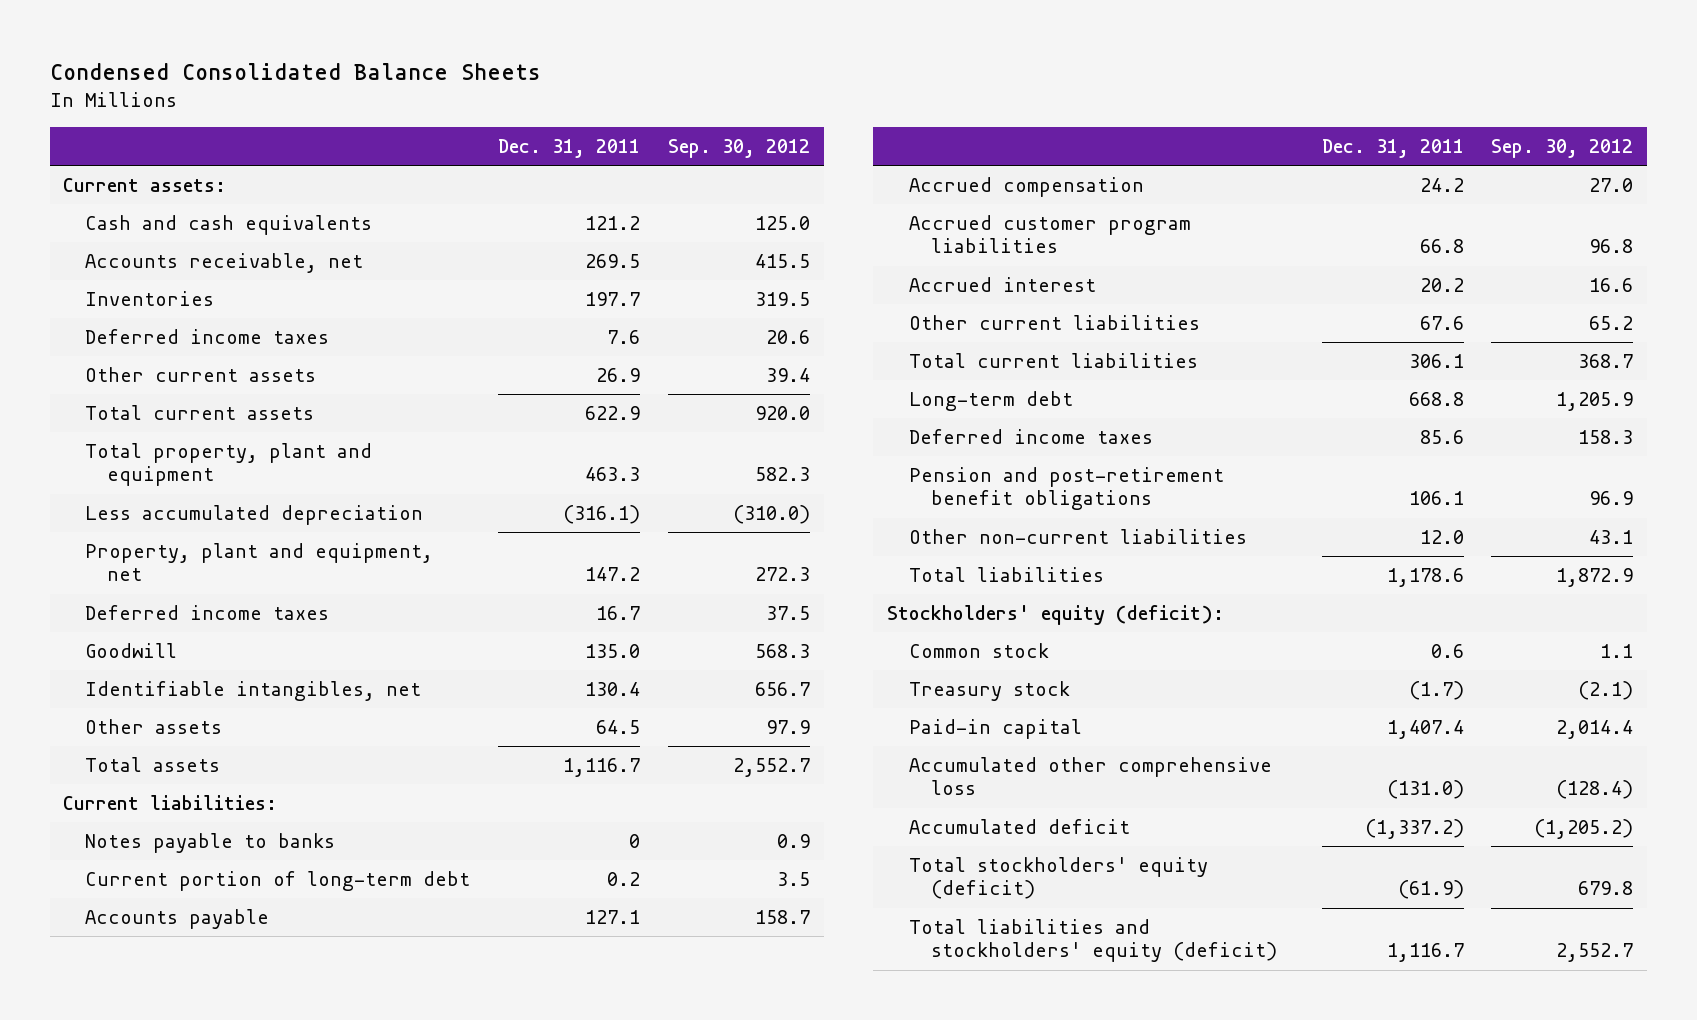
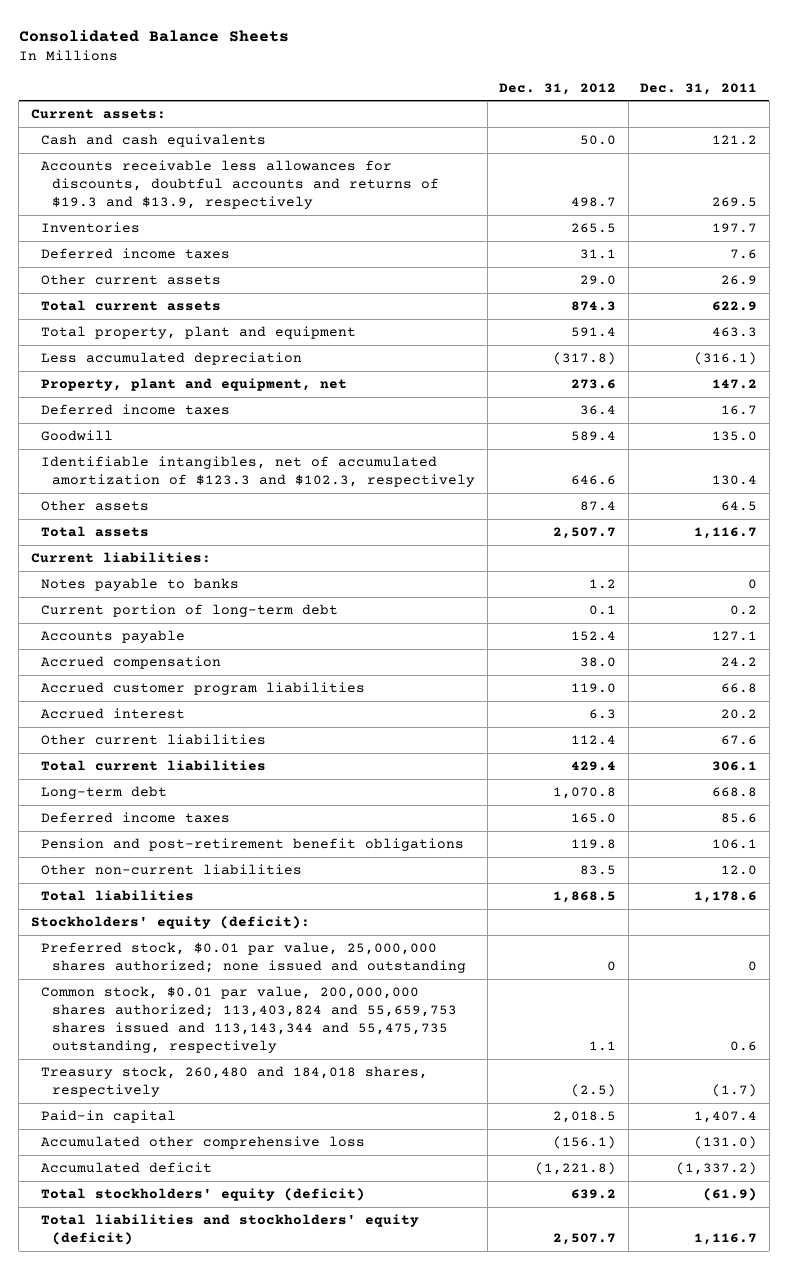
- Condensed Consolidated Balance Sheets
+ Consolidated Balance Sheets
- | Dec. 31, 2011 | Sep. 30, 2012
+ | Dec. 31, 2012 | Dec. 31, 2011
- Accounts receivable, net | 269.5 | 415.5
+ Accounts receivable less allowances for discounts, doubtful accounts and returns of $19.3 and $13.9, respectively | 498.7 | 269.5
- Identifiable intangibles, net | 130.4 | 656.7
+ Identifiable intangibles, net of accumulated amortization of $123.3 and $102.3, respectively | 646.6 | 130.4
- Common stock | 0.6 | 1.1
- Treasury stock | (1.7) | (2.1)
+ Preferred stock, $0.01 par value, 25,000,000 shares authorized; none issued and outstanding | 0 | 0
+ Common stock, $0.01 par value, 200,000,000 shares authorized; 113,403,824 and 55,659,753 shares issued and 113,143,344 and 55,475,735 outstanding, respectively | 1.1 | 0.6
+ Treasury stock, 260,480 and 184,018 shares, respectively | (2.5) | (1.7)

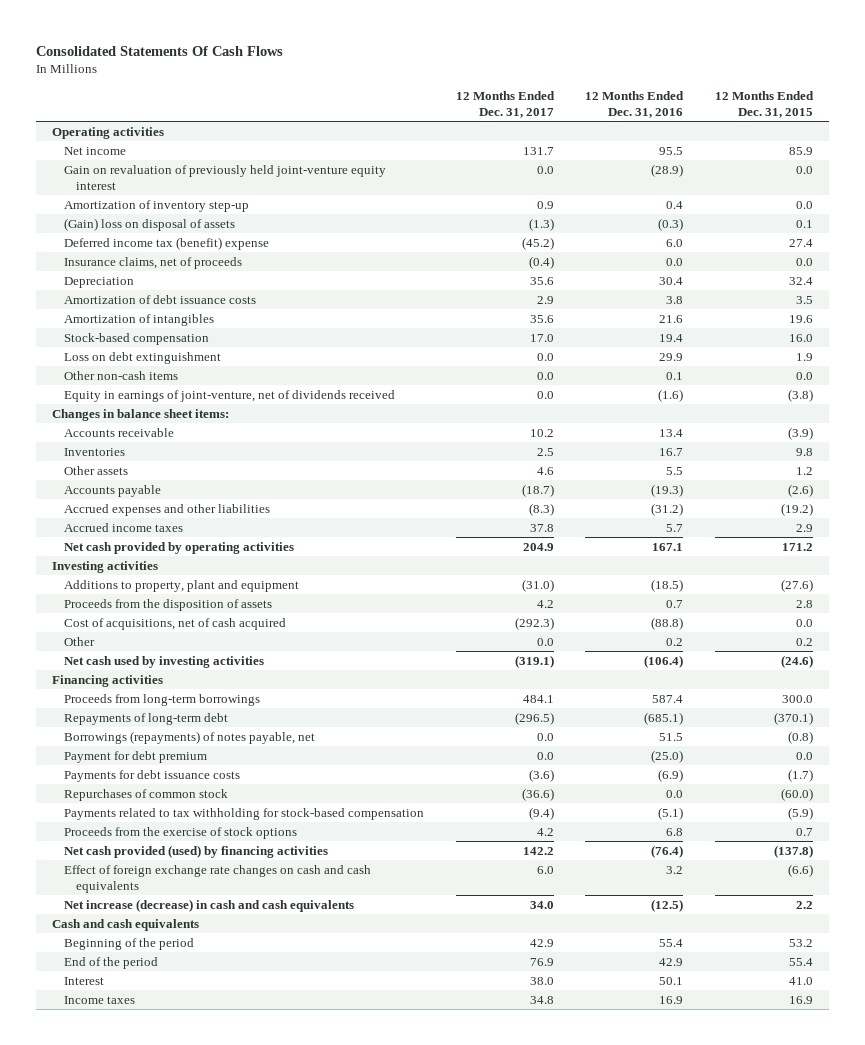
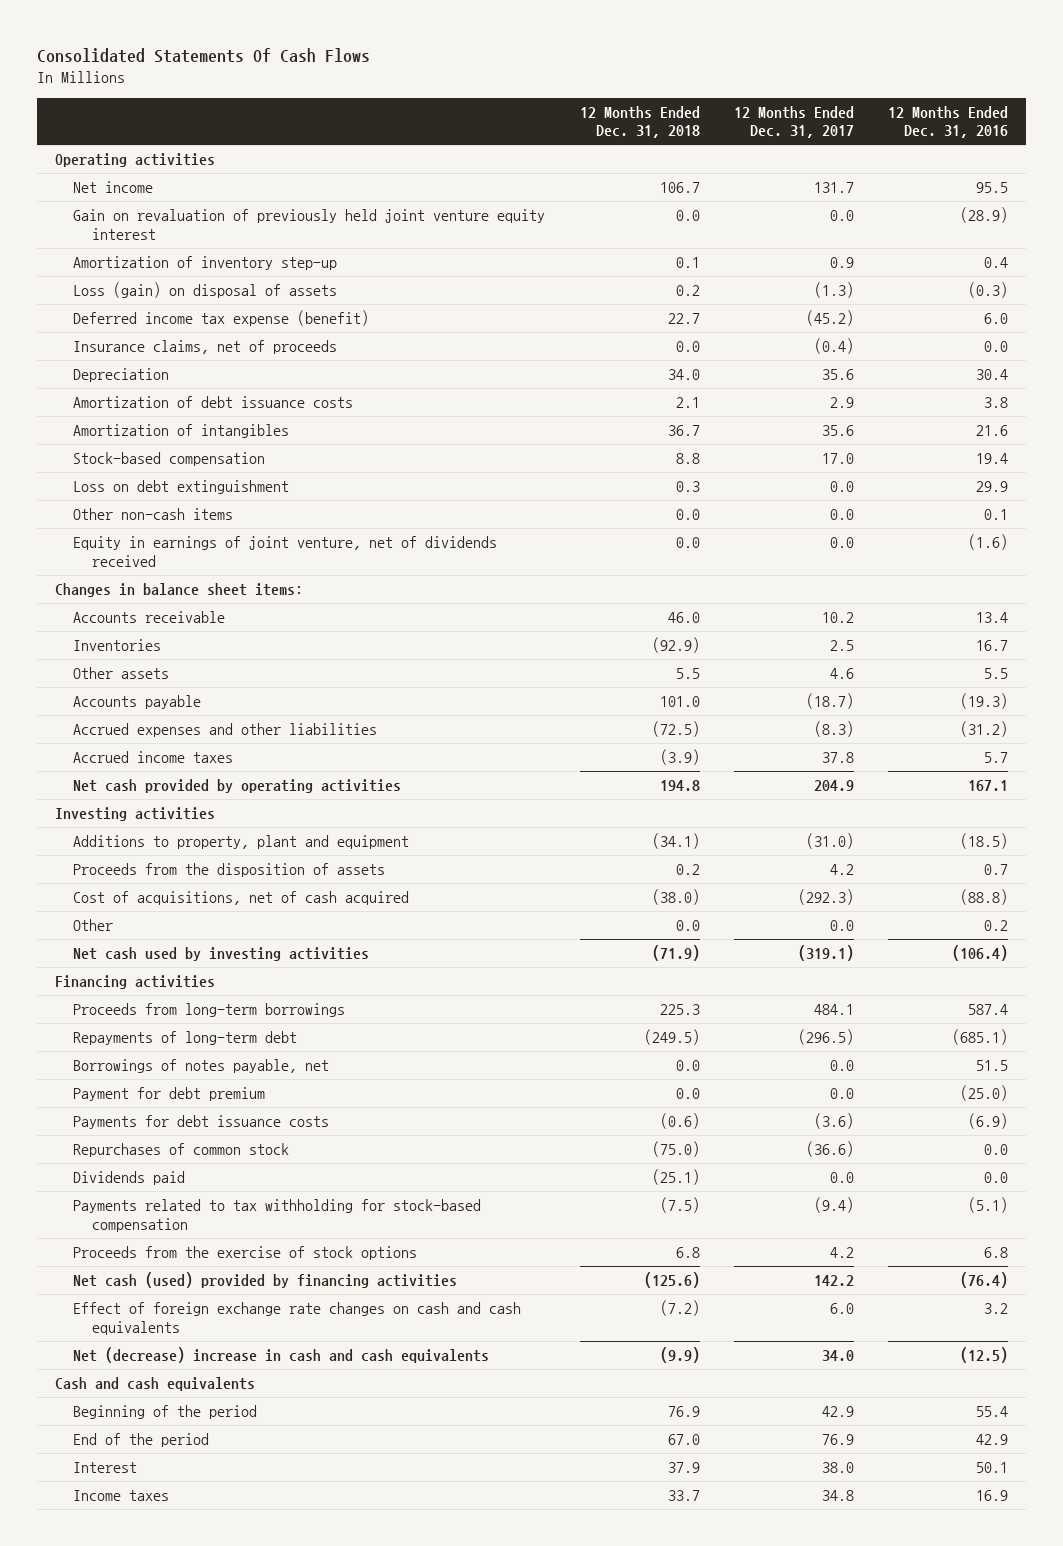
- | 12 Months Ended Dec. 31, 2017 | 12 Months Ended Dec. 31, 2016 | 12 Months Ended Dec. 31, 2015
+ | 12 Months Ended Dec. 31, 2018 | 12 Months Ended Dec. 31, 2017 | 12 Months Ended Dec. 31, 2016
- Gain on revaluation of previously held joint-venture equity interest | 0.0 | (28.9) | 0.0
+ Gain on revaluation of previously held joint venture equity interest | 0.0 | 0.0 | (28.9)
- (Gain) loss on disposal of assets | (1.3) | (0.3) | 0.1
- Deferred income tax (benefit) expense | (45.2) | 6.0 | 27.4
+ Loss (gain) on disposal of assets | 0.2 | (1.3) | (0.3)
+ Deferred income tax expense (benefit) | 22.7 | (45.2) | 6.0
- Equity in earnings of joint-venture, net of dividends received | 0.0 | (1.6) | (3.8)
+ Equity in earnings of joint venture, net of dividends received | 0.0 | 0.0 | (1.6)
- Borrowings (repayments) of notes payable, net | 0.0 | 51.5 | (0.8)
+ Borrowings of notes payable, net | 0.0 | 0.0 | 51.5
+ Dividends paid | (25.1) | 0.0 | 0.0
- Net cash provided (used) by financing activities | 142.2 | (76.4) | (137.8)
+ Net cash (used) provided by financing activities | (125.6) | 142.2 | (76.4)
- Net increase (decrease) in cash and cash equivalents | 34.0 | (12.5) | 2.2
+ Net (decrease) increase in cash and cash equivalents | (9.9) | 34.0 | (12.5)

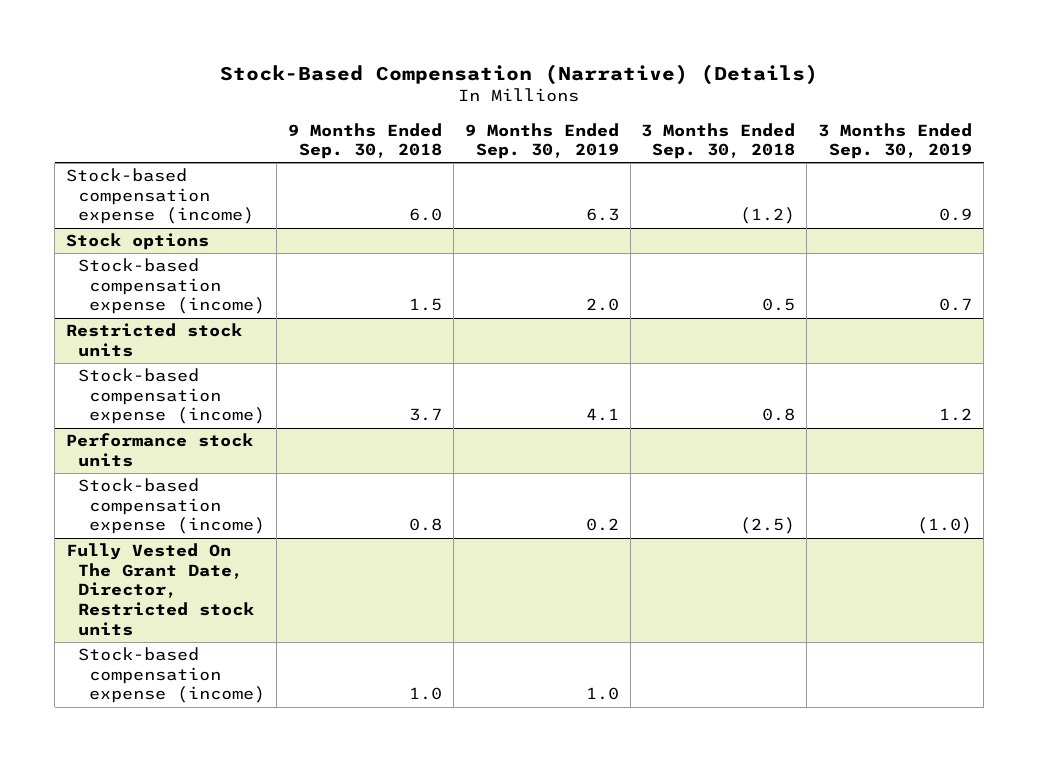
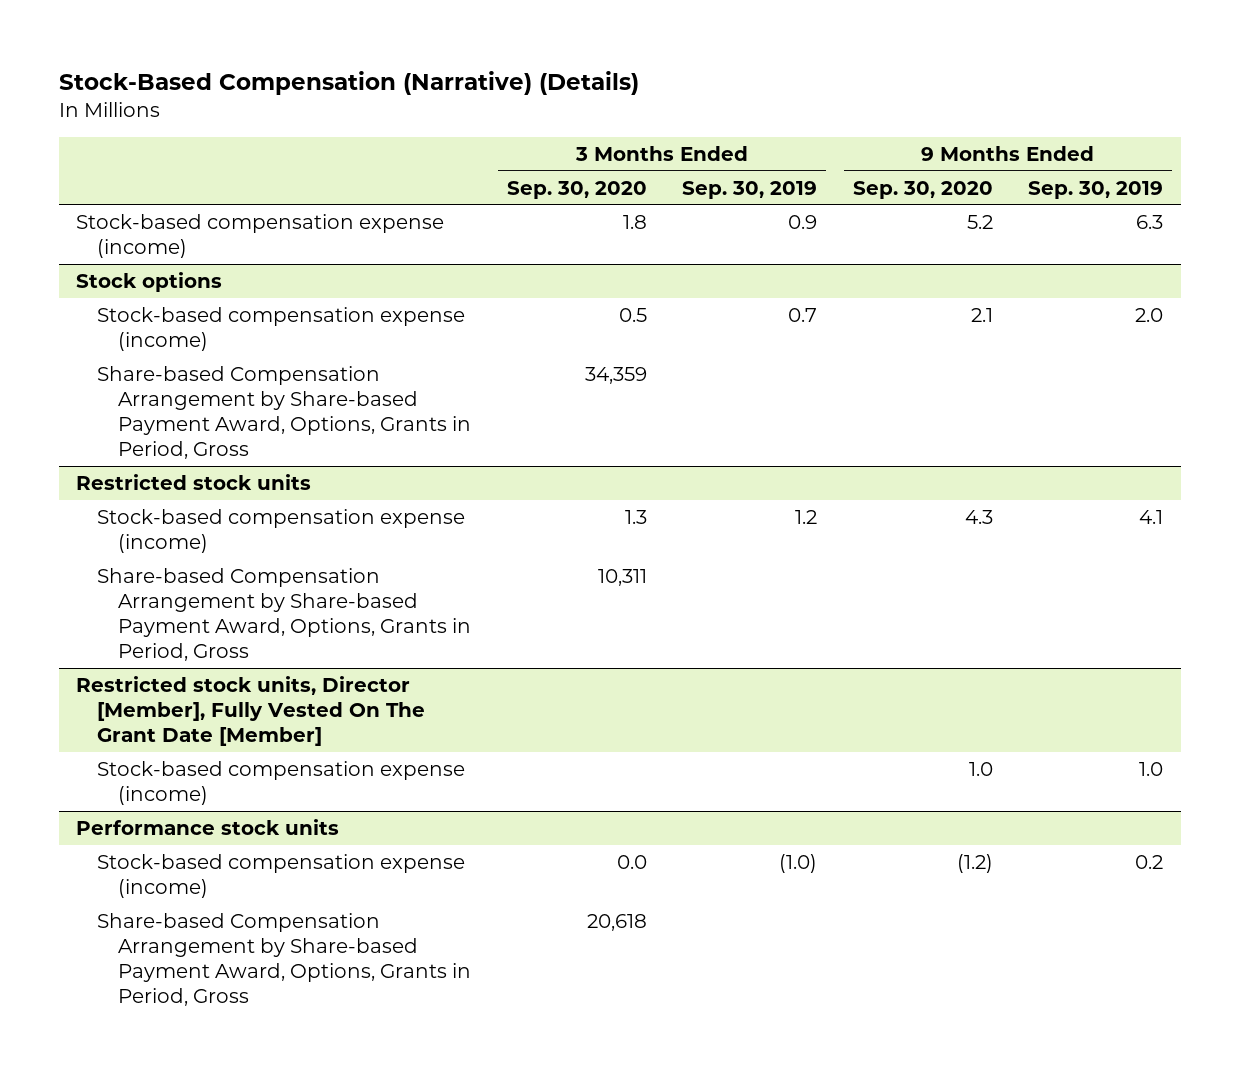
- | 9 Months Ended Sep. 30, 2018 | 9 Months Ended Sep. 30, 2019 | 3 Months Ended Sep. 30, 2018 | 3 Months Ended Sep. 30, 2019
+ | 3 Months Ended Sep. 30, 2020 | 3 Months Ended Sep. 30, 2019 | 9 Months Ended Sep. 30, 2020 | 9 Months Ended Sep. 30, 2019
@ Stock options
+ Share-based Compensation Arrangement by Share-based Payment Award, Options, Grants in Period, Gross | 34,359 | | |
@ Restricted stock units
+ Share-based Compensation Arrangement by Share-based Payment Award, Options, Grants in Period, Gross | 10,311 | | |
+ Restricted stock units, Director [Member], Fully Vested On The Grant Date [Member]
+ Stock-based compensation expense (income) | | | 1.0 | 1.0
- Fully Vested On The Grant Date, Director, Restricted stock units
- Stock-based compensation expense (income) | 1.0 | 1.0 | |
@ Performance stock units
+ Share-based Compensation Arrangement by Share-based Payment Award, Options, Grants in Period, Gross | 20,618 | | |

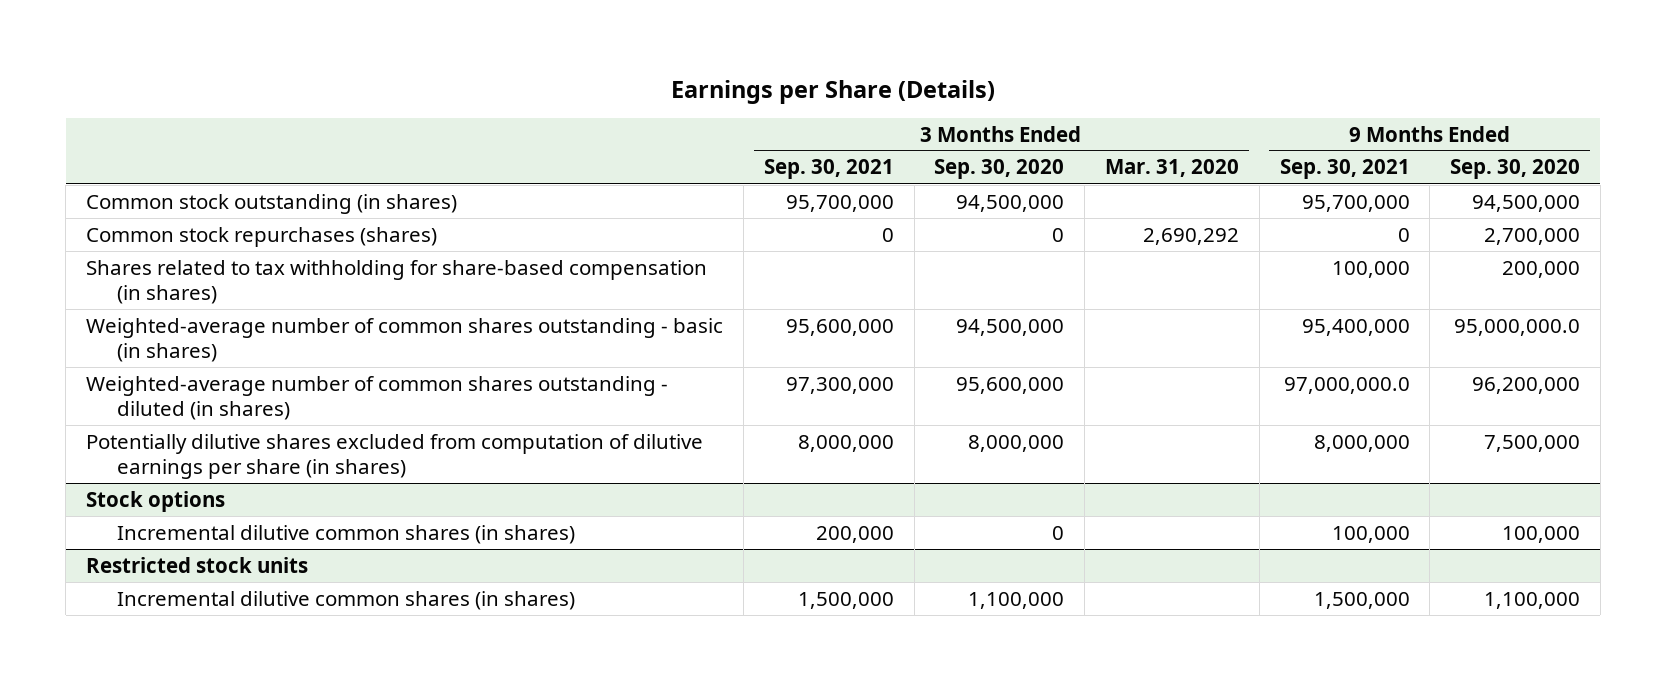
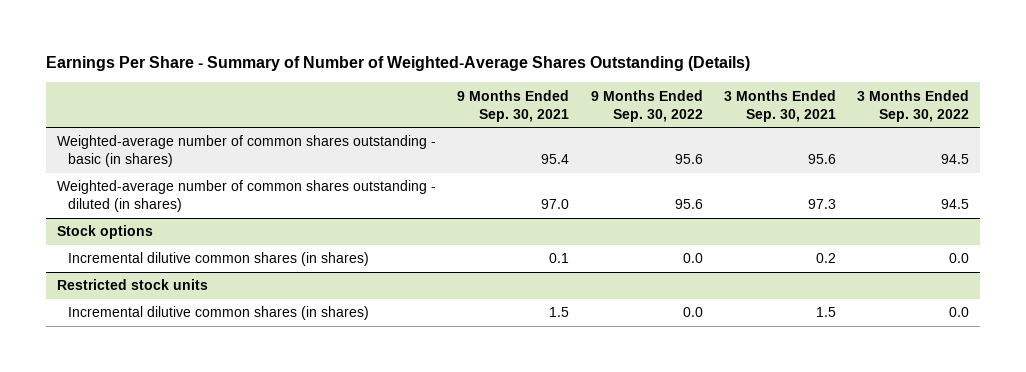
- Earnings per Share (Details)
+ Earnings Per Share - Summary of Number of Weighted-Average Shares Outstanding (Details)
- | 3 Months Ended Sep. 30, 2021 | 3 Months Ended Sep. 30, 2020 | 3 Months Ended Mar. 31, 2020 | 9 Months Ended Sep. 30, 2021 | 9 Months Ended Sep. 30, 2020
+ | 9 Months Ended Sep. 30, 2021 | 9 Months Ended Sep. 30, 2022 | 3 Months Ended Sep. 30, 2021 | 3 Months Ended Sep. 30, 2022
- Common stock outstanding (in shares) | 95,700,000 | 94,500,000 | | 95,700,000 | 94,500,000
- Common stock repurchases (shares) | 0 | 0 | 2,690,292 | 0 | 2,700,000
- Shares related to tax withholding for share-based compensation (in shares) | | | | 100,000 | 200,000
- Weighted-average number of common shares outstanding - basic (in shares) | 95,600,000 | 94,500,000 | | 95,400,000 | 95,000,000.0
- Weighted-average number of common shares outstanding - diluted (in shares) | 97,300,000 | 95,600,000 | | 97,000,000.0 | 96,200,000
- Potentially dilutive shares excluded from computation of dilutive earnings per share (in shares) | 8,000,000 | 8,000,000 | | 8,000,000 | 7,500,000
+ Weighted-average number of common shares outstanding - basic (in shares) | 95.4 | 95.6 | 95.6 | 94.5
+ Weighted-average number of common shares outstanding - diluted (in shares) | 97.0 | 95.6 | 97.3 | 94.5
@ Stock options
- Incremental dilutive common shares (in shares) | 200,000 | 0 | | 100,000 | 100,000
+ Incremental dilutive common shares (in shares) | 0.1 | 0.0 | 0.2 | 0.0
@ Restricted stock units
- Incremental dilutive common shares (in shares) | 1,500,000 | 1,100,000 | | 1,500,000 | 1,100,000
+ Incremental dilutive common shares (in shares) | 1.5 | 0.0 | 1.5 | 0.0

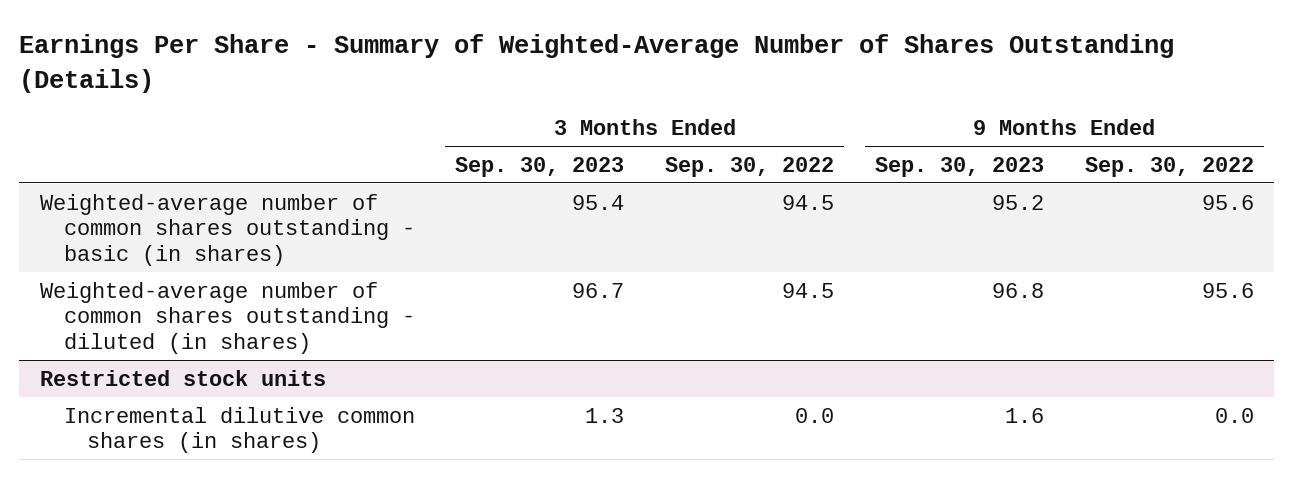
- Earnings Per Share - Summary of Number of Weighted-Average Shares Outstanding (Details)
+ Earnings Per Share - Summary of Weighted-Average Number of Shares Outstanding (Details)
- | 9 Months Ended Sep. 30, 2021 | 9 Months Ended Sep. 30, 2022 | 3 Months Ended Sep. 30, 2021 | 3 Months Ended Sep. 30, 2022
+ | 3 Months Ended Sep. 30, 2023 | 3 Months Ended Sep. 30, 2022 | 9 Months Ended Sep. 30, 2023 | 9 Months Ended Sep. 30, 2022
- Stock options
- Incremental dilutive common shares (in shares) | 0.1 | 0.0 | 0.2 | 0.0

